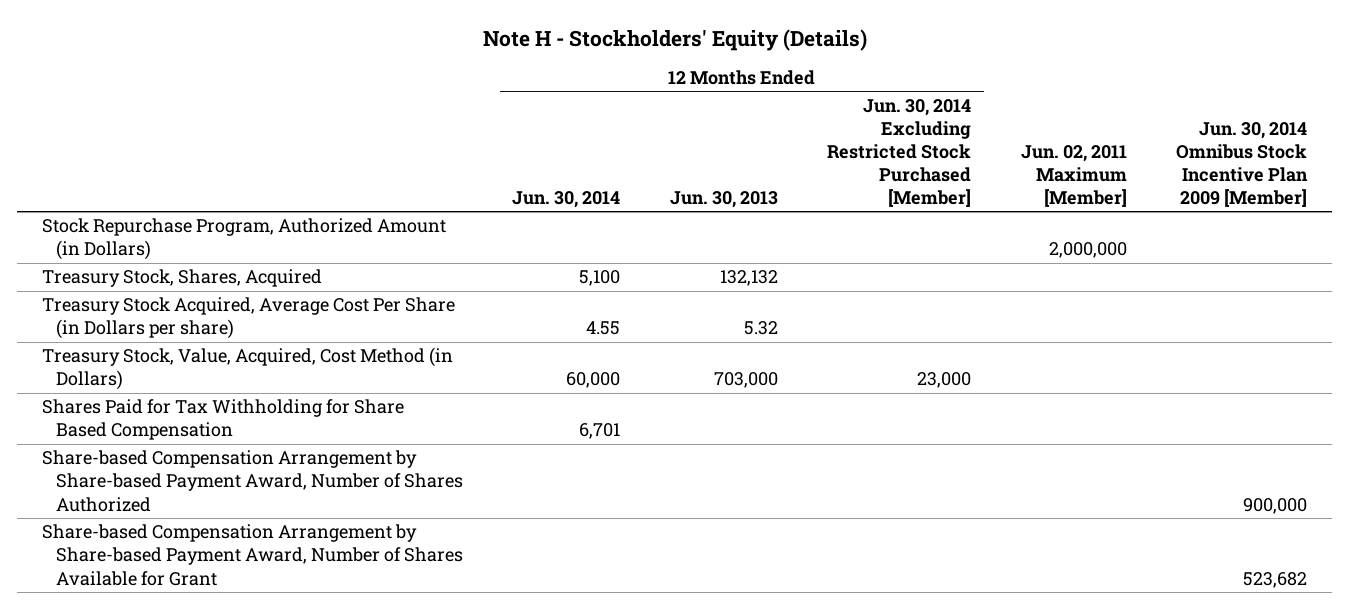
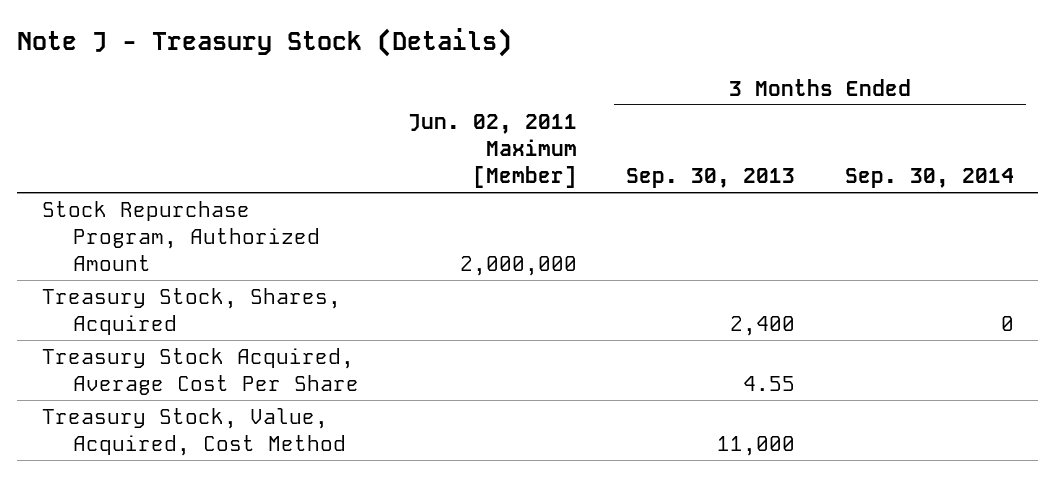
- Note H - Stockholders' Equity (Details)
+ Note J - Treasury Stock (Details)
- | 12 Months Ended Jun. 30, 2014 | 12 Months Ended Jun. 30, 2013 | 12 Months Ended Jun. 30, 2014 Excluding Restricted Stock Purchased [Member] | Jun. 02, 2011 Maximum [Member] | Jun. 30, 2014 Omnibus Stock Incentive Plan 2009 [Member]
+ | Jun. 02, 2011 Maximum [Member] | 3 Months Ended Sep. 30, 2013 | 3 Months Ended Sep. 30, 2014
- Stock Repurchase Program, Authorized Amount (in Dollars) | | | | 2,000,000 |
+ Stock Repurchase Program, Authorized Amount | 2,000,000 | |
- Treasury Stock Acquired, Average Cost Per Share (in Dollars per share) | 4.55 | 5.32 | | |
- Treasury Stock, Value, Acquired, Cost Method (in Dollars) | 60,000 | 703,000 | 23,000 | |
- Shares Paid for Tax Withholding for Share Based Compensation | 6,701 | | | |
- Share-based Compensation Arrangement by Share-based Payment Award, Number of Shares Authorized | | | | | 900,000
- Share-based Compensation Arrangement by Share-based Payment Award, Number of Shares Available for Grant | | | | | 523,682
+ Treasury Stock Acquired, Average Cost Per Share | | 4.55 |
+ Treasury Stock, Value, Acquired, Cost Method | | 11,000 |

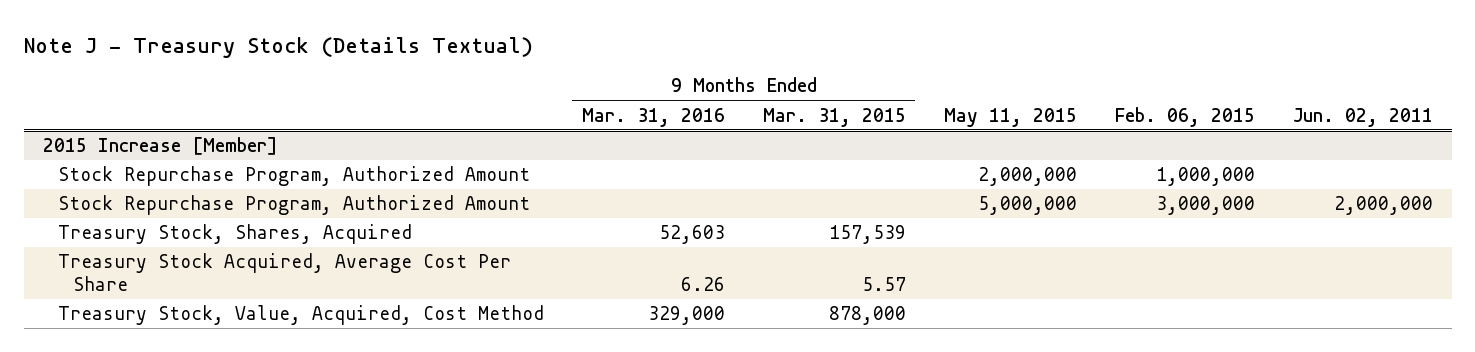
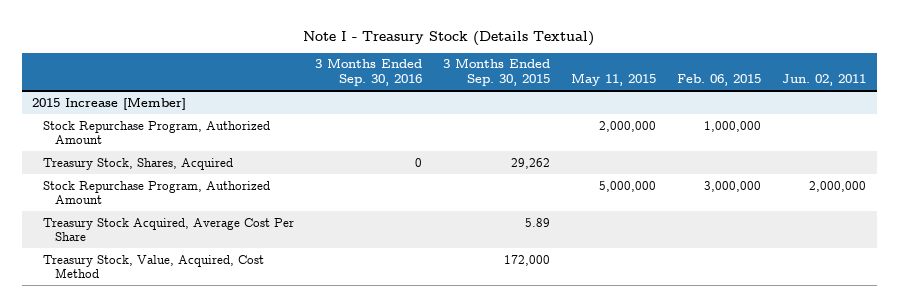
- Note J - Treasury Stock (Details Textual)
+ Note I - Treasury Stock (Details Textual)
- | 9 Months Ended Mar. 31, 2016 | 9 Months Ended Mar. 31, 2015 | May 11, 2015 | Feb. 06, 2015 | Jun. 02, 2011
+ | 3 Months Ended Sep. 30, 2016 | 3 Months Ended Sep. 30, 2015 | May 11, 2015 | Feb. 06, 2015 | Jun. 02, 2011
@ 2015 Increase [Member]
moved down: Stock Repurchase Program, Authorized Amount | | | 5,000,000 | 3,000,000 | 2,000,000

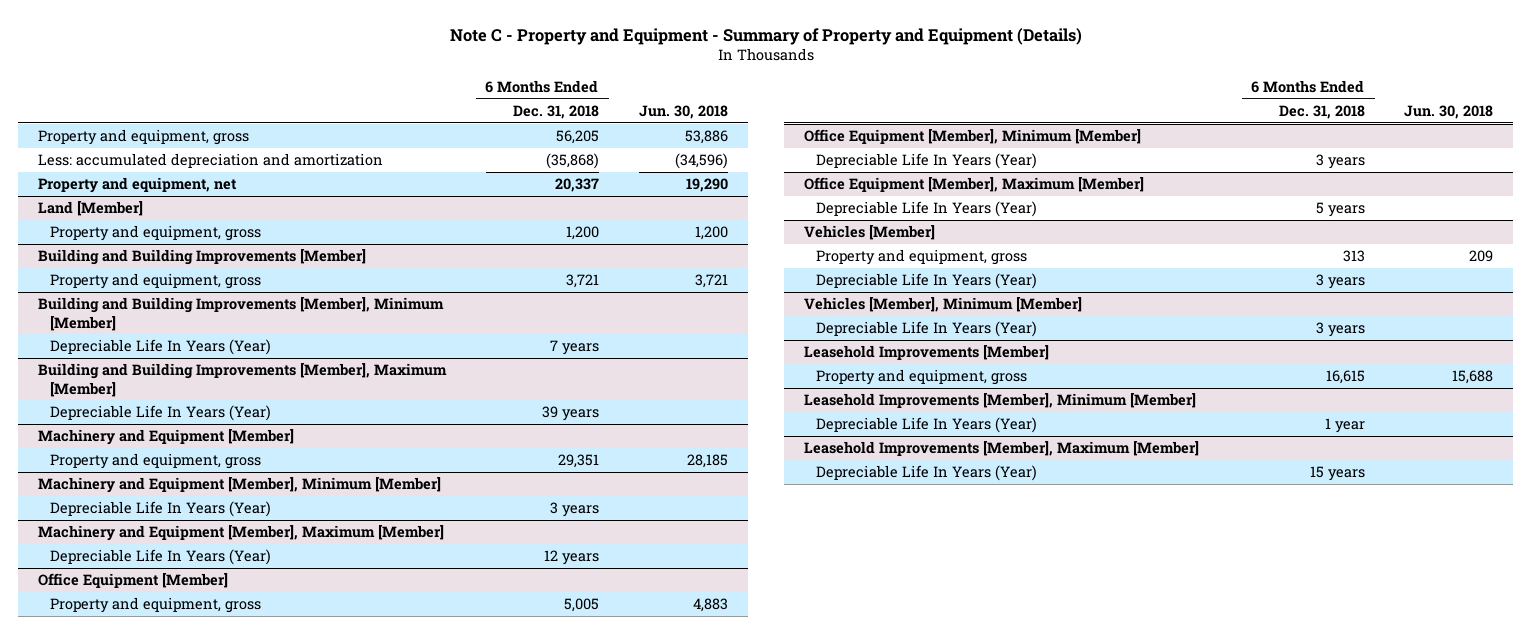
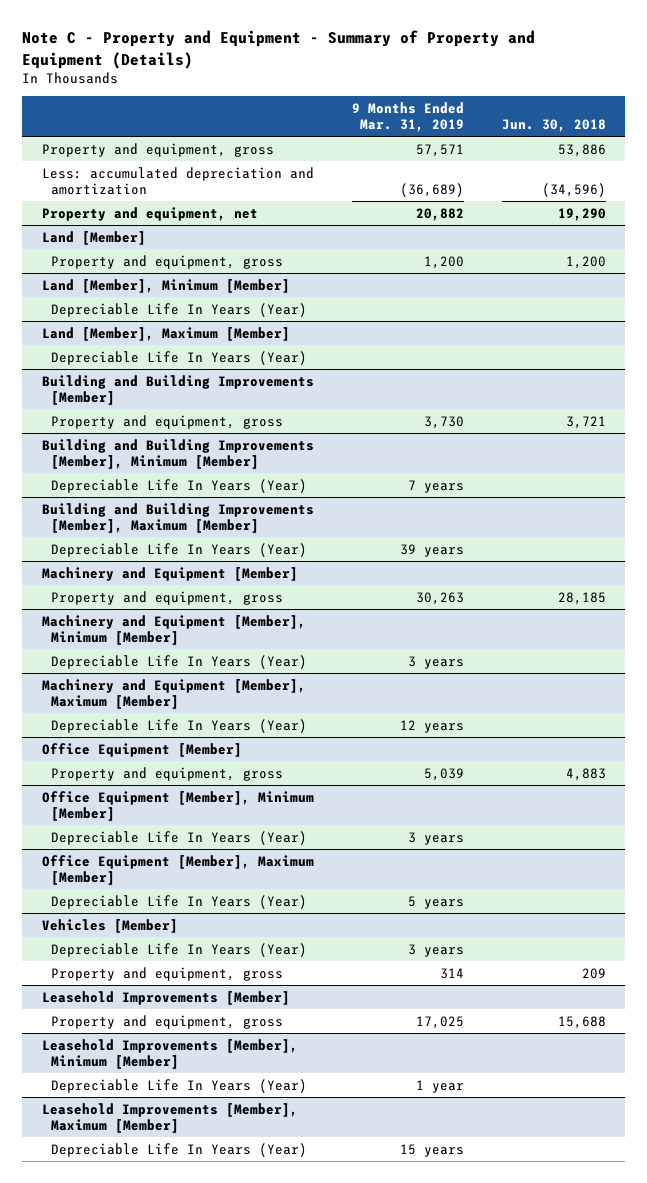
- | 6 Months Ended Dec. 31, 2018 | Jun. 30, 2018
+ | 9 Months Ended Mar. 31, 2019 | Jun. 30, 2018
+ Land [Member], Minimum [Member]
+ Depreciable Life In Years (Year)
+ Land [Member], Maximum [Member]
+ Depreciable Life In Years (Year)
- Vehicles [Member], Minimum [Member]
- Depreciable Life In Years (Year) | 3 years |
@ Vehicles [Member]
moved down: Property and equipment, gross | 314 | 209

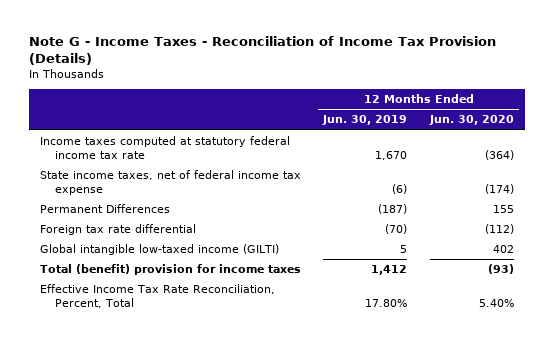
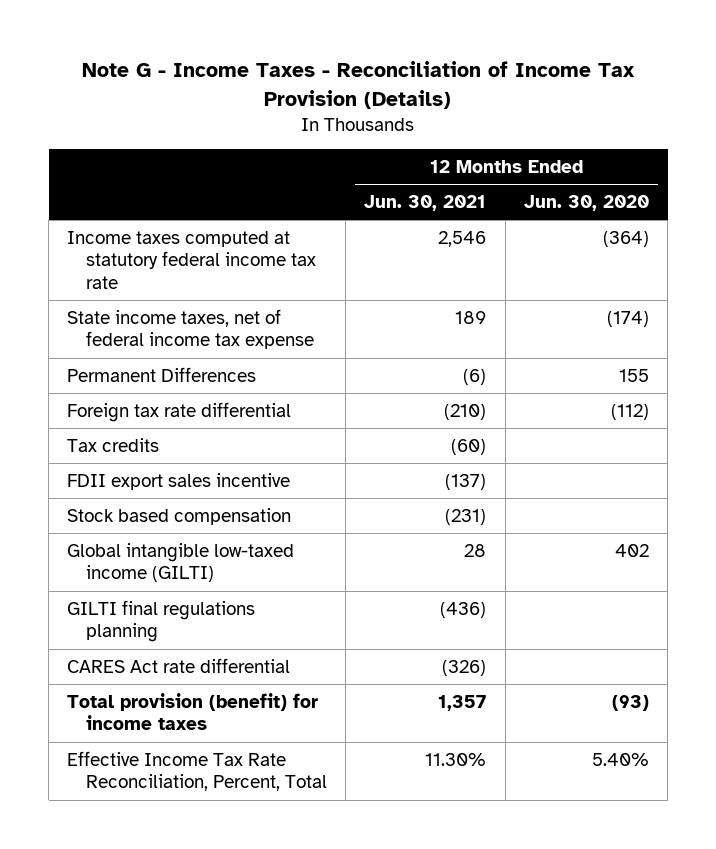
- | 12 Months Ended Jun. 30, 2019 | 12 Months Ended Jun. 30, 2020
+ | 12 Months Ended Jun. 30, 2021 | 12 Months Ended Jun. 30, 2020
+ Tax credits | (60) |
+ FDII export sales incentive | (137) |
+ Stock based compensation | (231) |
- Total (benefit) provision for income taxes | 1,412 | (93)
+ GILTI final regulations planning | (436) |
+ CARES Act rate differential | (326) |
+ Total provision (benefit) for income taxes | 1,357 | (93)

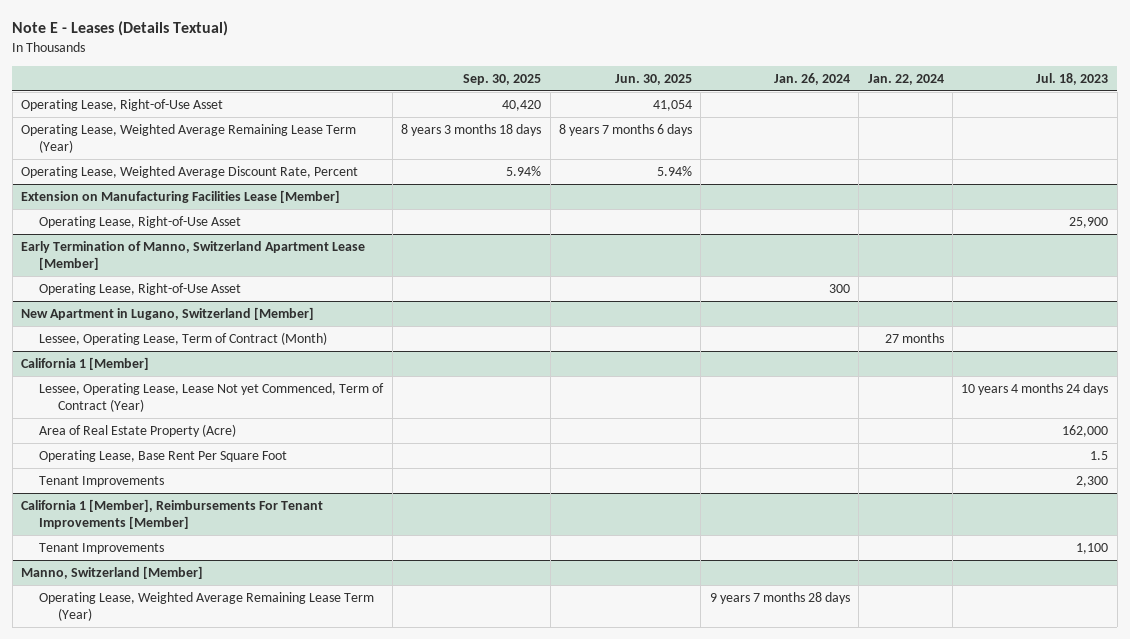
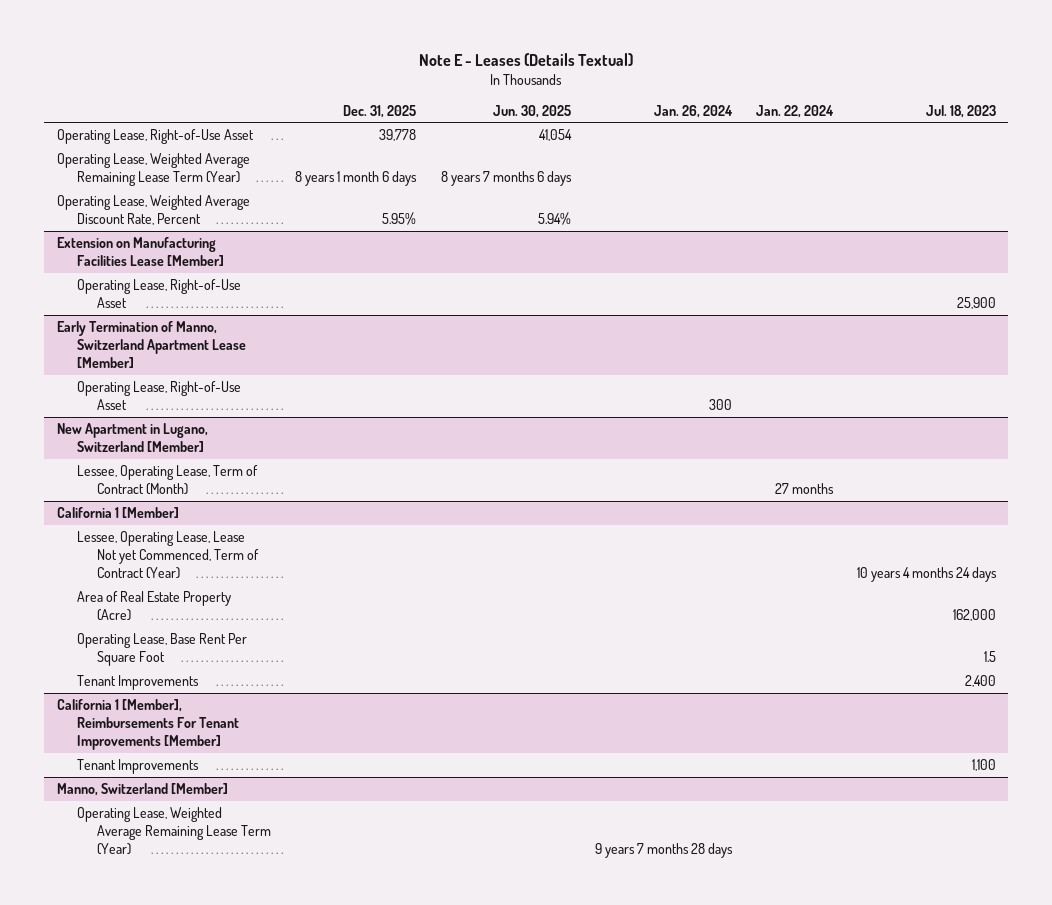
- | Sep. 30, 2025 | Jun. 30, 2025 | Jan. 26, 2024 | Jan. 22, 2024 | Jul. 18, 2023
+ | Dec. 31, 2025 | Jun. 30, 2025 | Jan. 26, 2024 | Jan. 22, 2024 | Jul. 18, 2023
@ California 1 [Member]
- Tenant Improvements | | | | | 2,300
+ Tenant Improvements | | | | | 2,400

